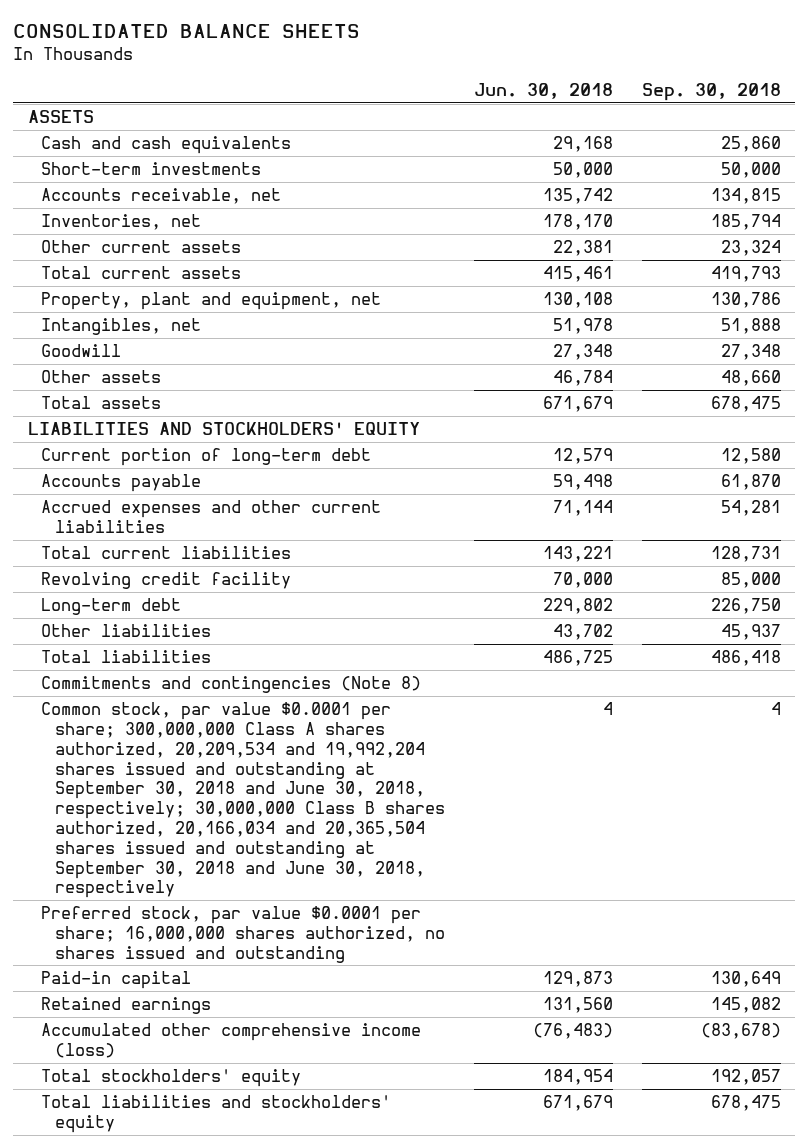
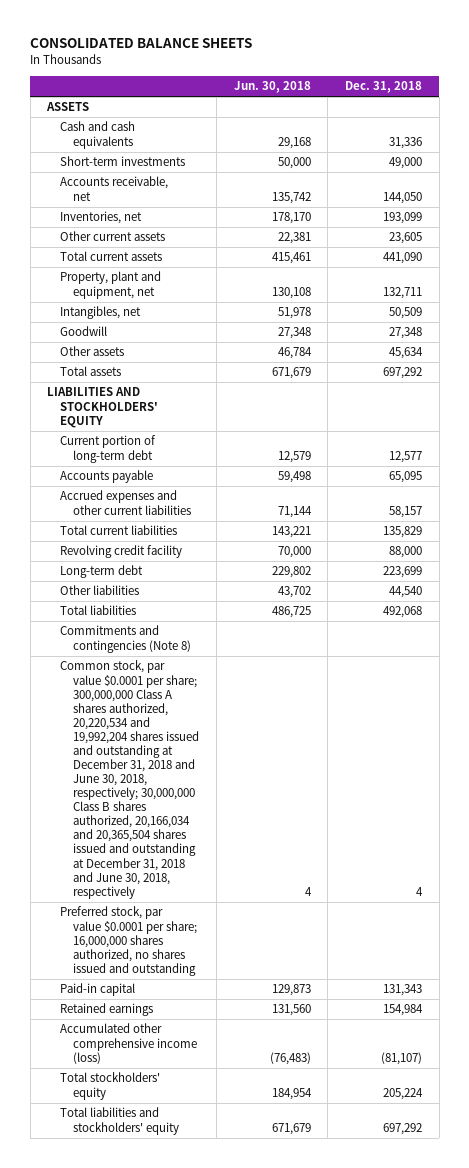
- | Jun. 30, 2018 | Sep. 30, 2018
+ | Jun. 30, 2018 | Dec. 31, 2018
- Common stock, par value $0.0001 per share; 300,000,000 Class A shares authorized, 20,209,534 and 19,992,204 shares issued and outstanding at September 30, 2018 and June 30, 2018, respectively; 30,000,000 Class B shares authorized, 20,166,034 and 20,365,504 shares issued and outstanding at September 30, 2018 and June 30, 2018, respectively | 4 | 4
+ Common stock, par value $0.0001 per share; 300,000,000 Class A shares authorized, 20,220,534 and 19,992,204 shares issued and outstanding at December 31, 2018 and June 30, 2018, respectively; 30,000,000 Class B shares authorized, 20,166,034 and 20,365,504 shares issued and outstanding at December 31, 2018 and June 30, 2018, respectively | 4 | 4

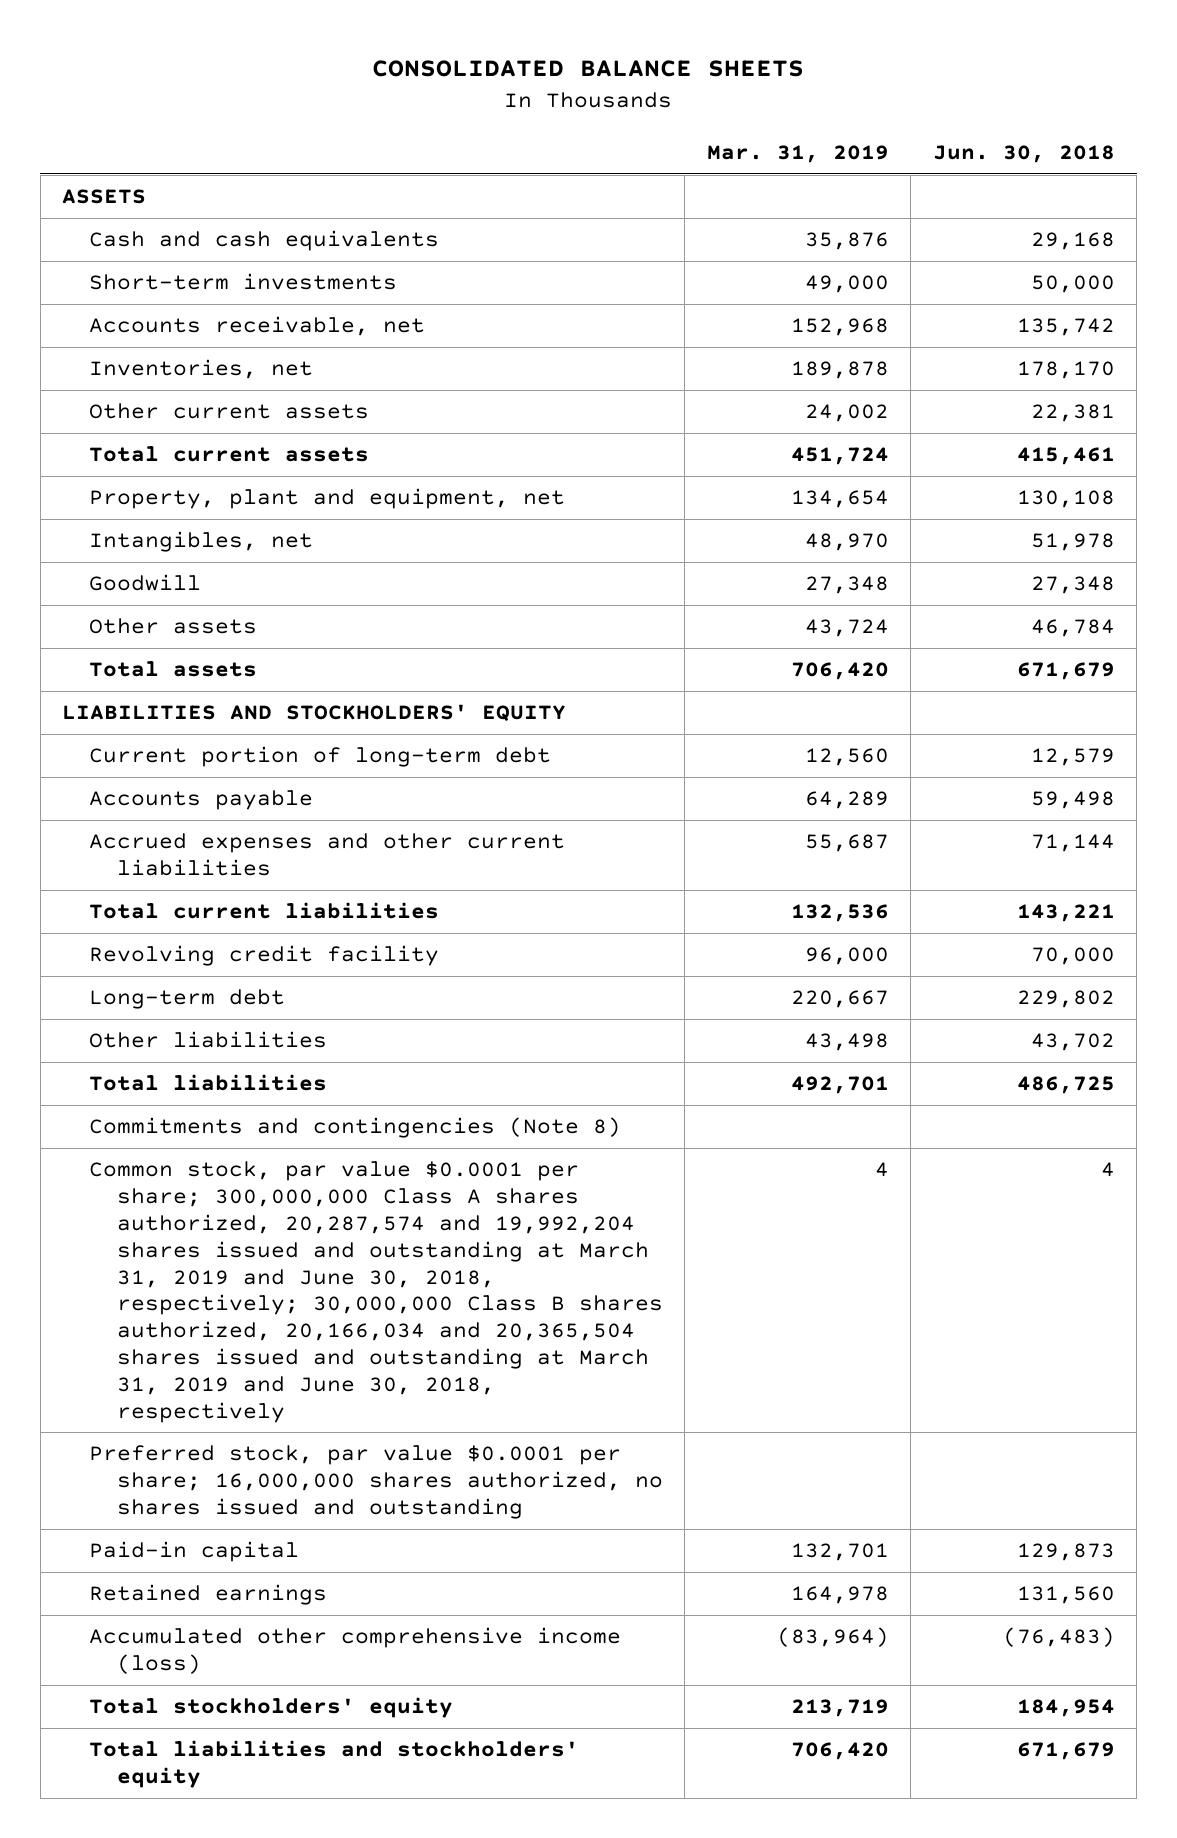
- | Jun. 30, 2018 | Dec. 31, 2018
+ | Mar. 31, 2019 | Jun. 30, 2018
- Common stock, par value $0.0001 per share; 300,000,000 Class A shares authorized, 20,220,534 and 19,992,204 shares issued and outstanding at December 31, 2018 and June 30, 2018, respectively; 30,000,000 Class B shares authorized, 20,166,034 and 20,365,504 shares issued and outstanding at December 31, 2018 and June 30, 2018, respectively | 4 | 4
+ Common stock, par value $0.0001 per share; 300,000,000 Class A shares authorized, 20,287,574 and 19,992,204 shares issued and outstanding at March 31, 2019 and June 30, 2018, respectively; 30,000,000 Class B shares authorized, 20,166,034 and 20,365,504 shares issued and outstanding at March 31, 2019 and June 30, 2018, respectively | 4 | 4

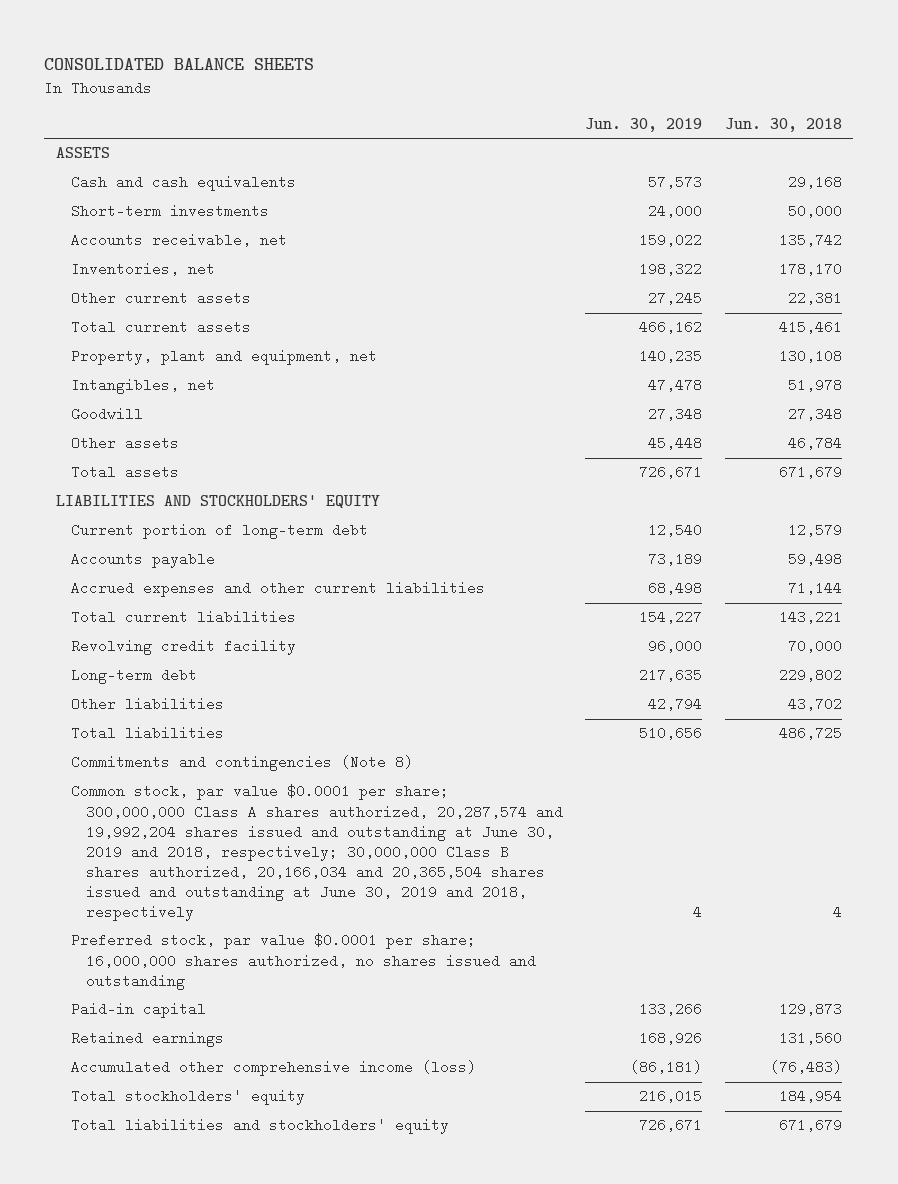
- | Mar. 31, 2019 | Jun. 30, 2018
+ | Jun. 30, 2019 | Jun. 30, 2018
- Common stock, par value $0.0001 per share; 300,000,000 Class A shares authorized, 20,287,574 and 19,992,204 shares issued and outstanding at March 31, 2019 and June 30, 2018, respectively; 30,000,000 Class B shares authorized, 20,166,034 and 20,365,504 shares issued and outstanding at March 31, 2019 and June 30, 2018, respectively | 4 | 4
+ Common stock, par value $0.0001 per share; 300,000,000 Class A shares authorized, 20,287,574 and 19,992,204 shares issued and outstanding at June 30, 2019 and 2018, respectively; 30,000,000 Class B shares authorized, 20,166,034 and 20,365,504 shares issued and outstanding at June 30, 2019 and 2018, respectively | 4 | 4

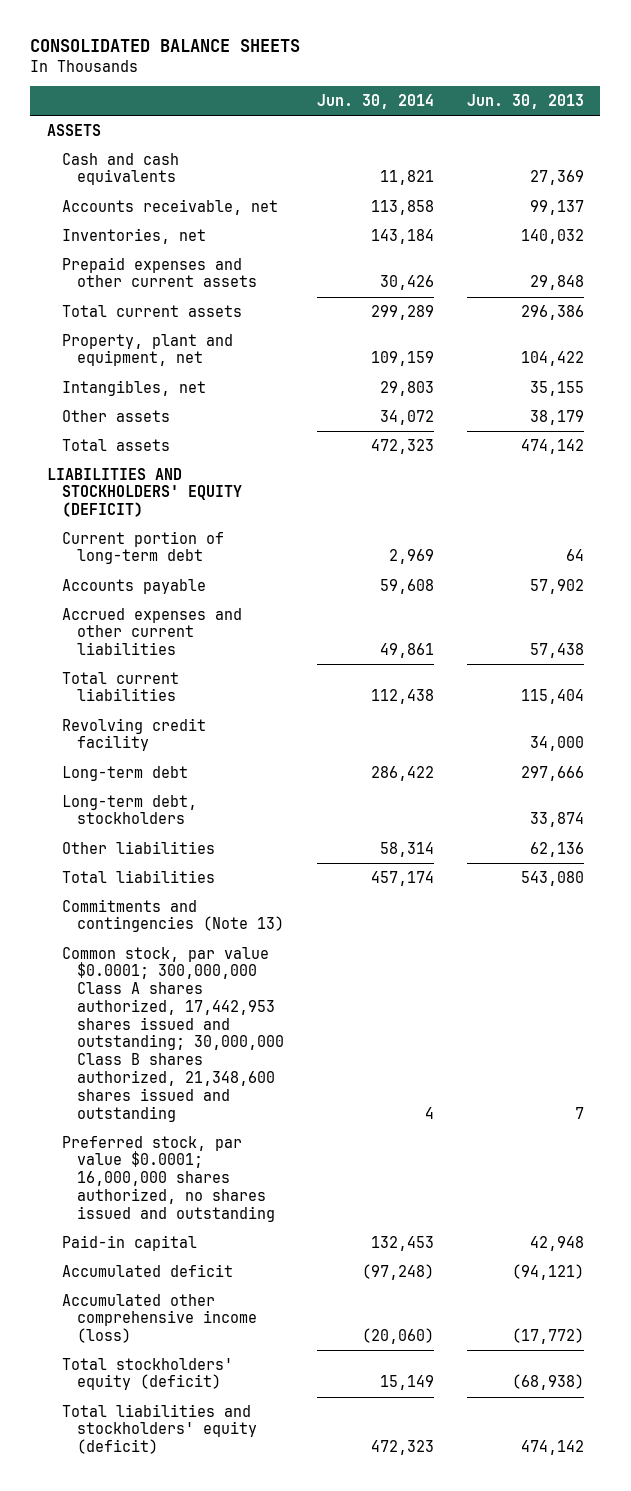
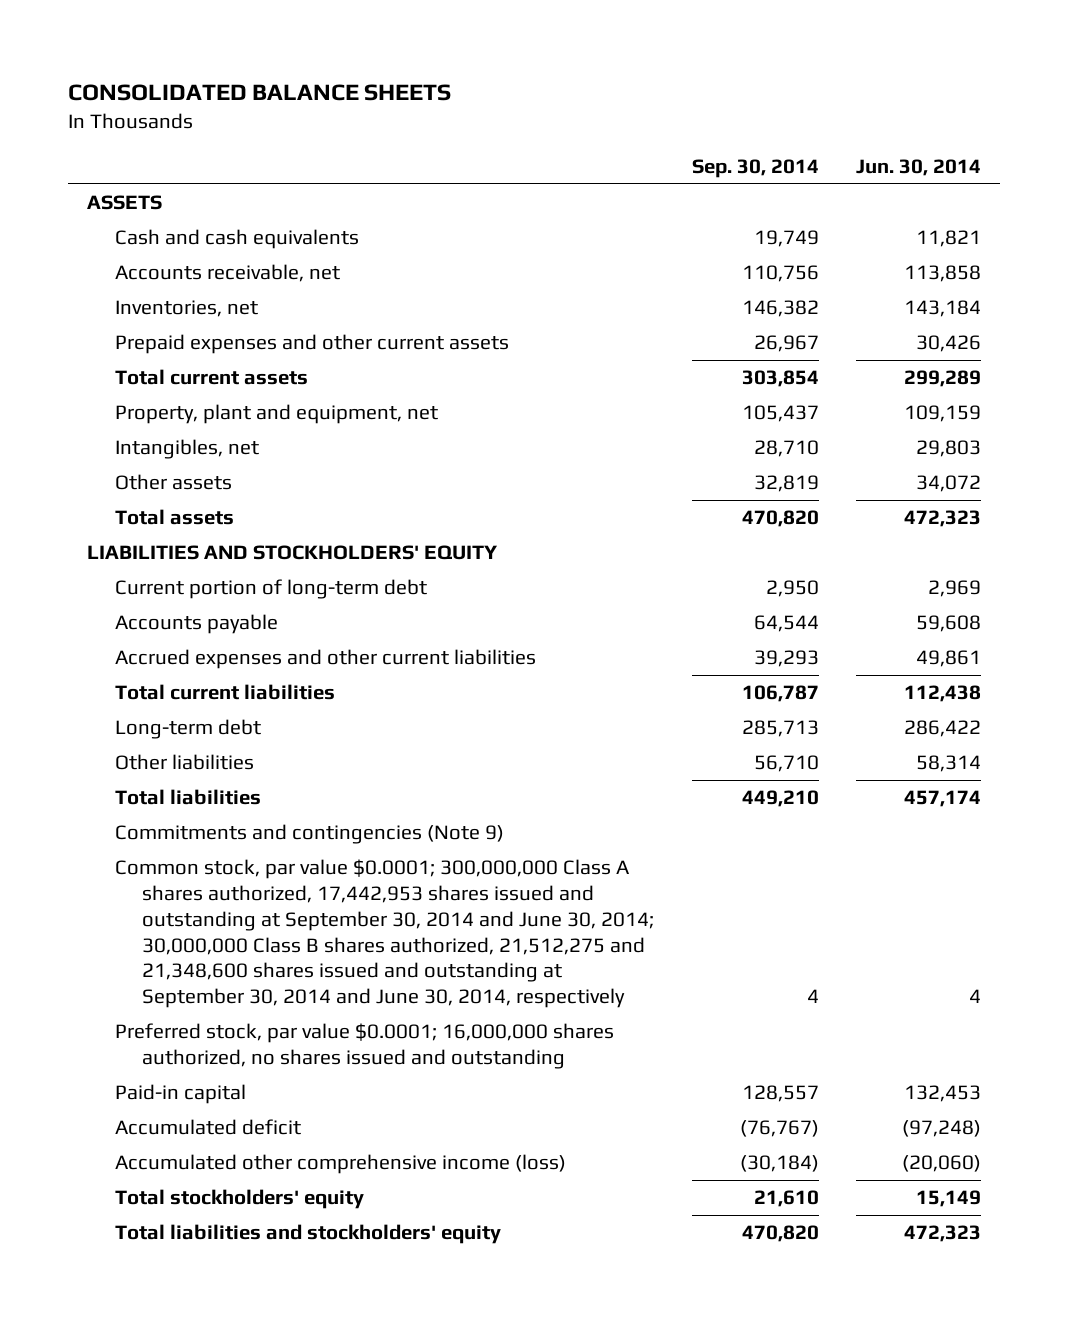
- | Jun. 30, 2014 | Jun. 30, 2013
+ | Sep. 30, 2014 | Jun. 30, 2014
- LIABILITIES AND STOCKHOLDERS' EQUITY (DEFICIT)
+ LIABILITIES AND STOCKHOLDERS' EQUITY
- Revolving credit facility | | 34,000
- Long-term debt, stockholders | | 33,874
- Commitments and contingencies (Note 13)
- Common stock, par value $0.0001; 300,000,000 Class A shares authorized, 17,442,953 shares issued and outstanding; 30,000,000 Class B shares authorized, 21,348,600 shares issued and outstanding | 4 | 7
+ Commitments and contingencies (Note 9)
+ Common stock, par value $0.0001; 300,000,000 Class A shares authorized, 17,442,953 shares issued and outstanding at September 30, 2014 and June 30, 2014; 30,000,000 Class B shares authorized, 21,512,275 and 21,348,600 shares issued and outstanding at September 30, 2014 and June 30, 2014, respectively | 4 | 4
- Total stockholders' equity (deficit) | 15,149 | (68,938)
- Total liabilities and stockholders' equity (deficit) | 472,323 | 474,142
+ Total stockholders' equity | 21,610 | 15,149
+ Total liabilities and stockholders' equity | 470,820 | 472,323

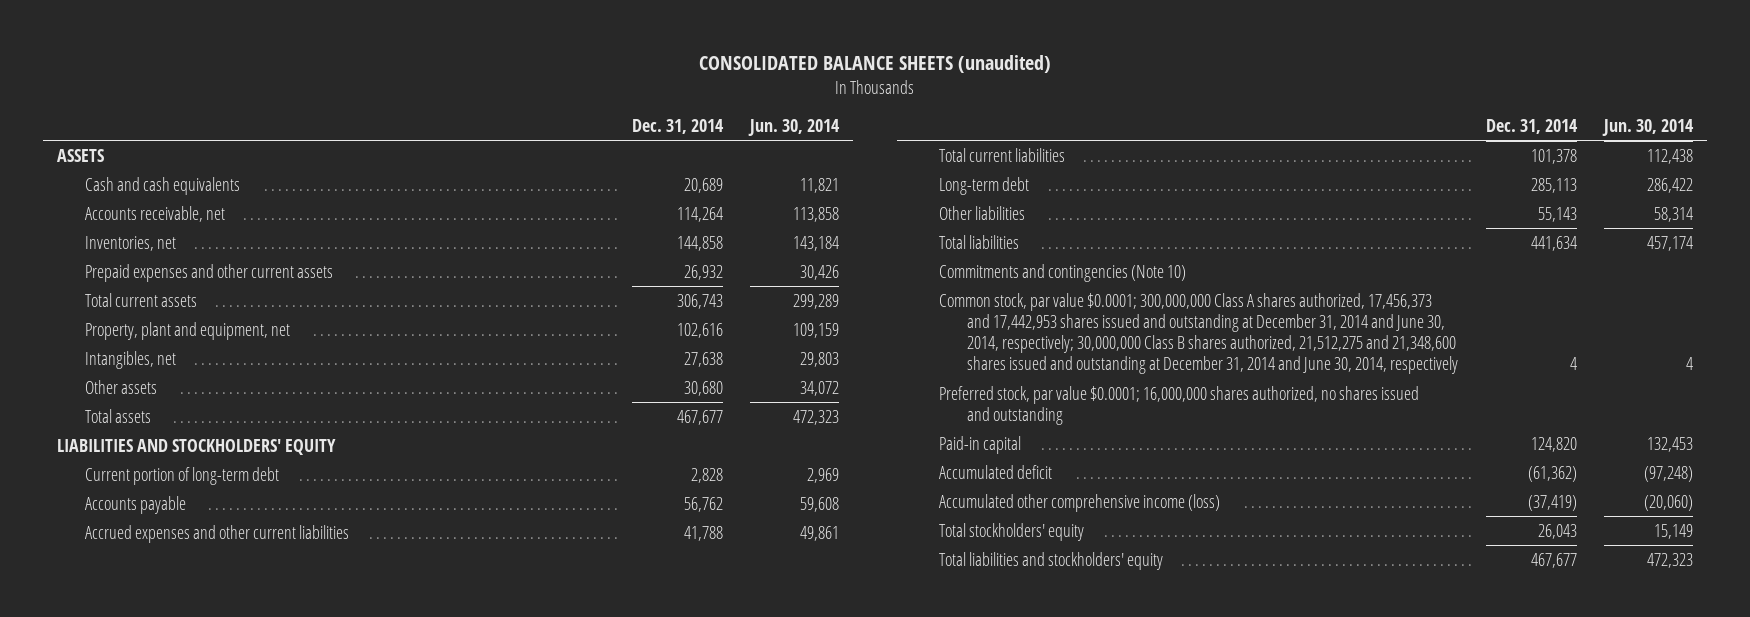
- CONSOLIDATED BALANCE SHEETS
+ CONSOLIDATED BALANCE SHEETS (unaudited)
- | Sep. 30, 2014 | Jun. 30, 2014
+ | Dec. 31, 2014 | Jun. 30, 2014
- Commitments and contingencies (Note 9)
- Common stock, par value $0.0001; 300,000,000 Class A shares authorized, 17,442,953 shares issued and outstanding at September 30, 2014 and June 30, 2014; 30,000,000 Class B shares authorized, 21,512,275 and 21,348,600 shares issued and outstanding at September 30, 2014 and June 30, 2014, respectively | 4 | 4
+ Commitments and contingencies (Note 10)
+ Common stock, par value $0.0001; 300,000,000 Class A shares authorized, 17,456,373 and 17,442,953 shares issued and outstanding at December 31, 2014 and June 30, 2014, respectively; 30,000,000 Class B shares authorized, 21,512,275 and 21,348,600 shares issued and outstanding at December 31, 2014 and June 30, 2014, respectively | 4 | 4

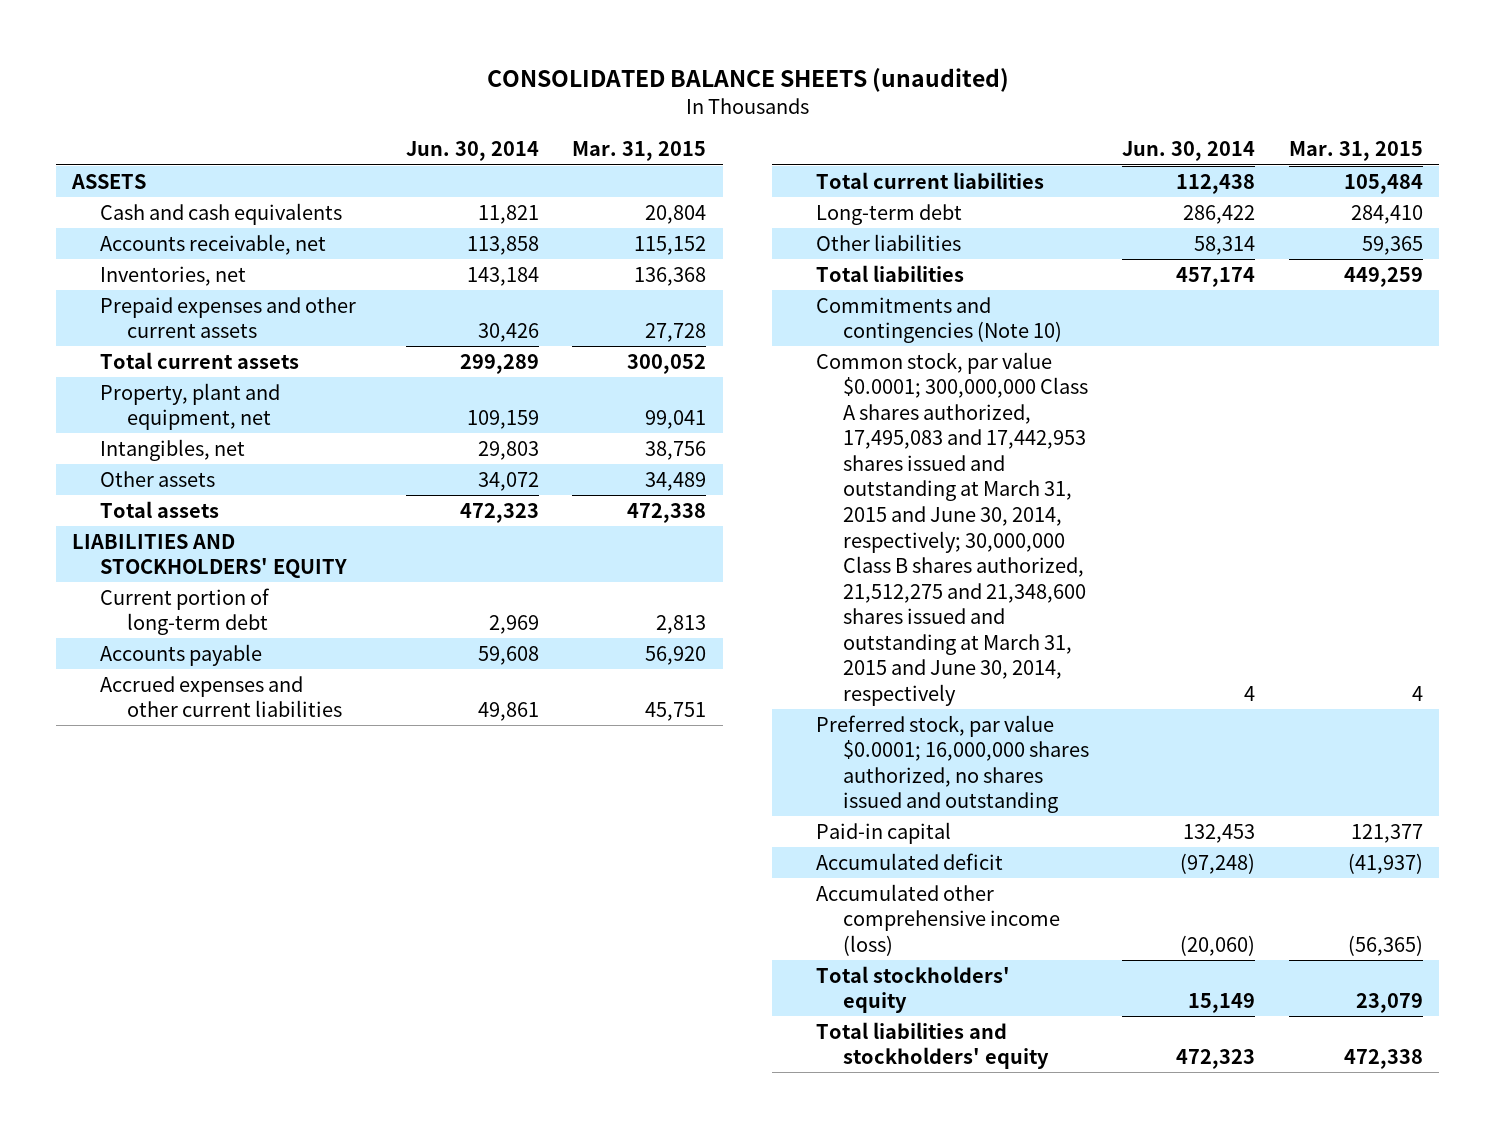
- | Dec. 31, 2014 | Jun. 30, 2014
+ | Jun. 30, 2014 | Mar. 31, 2015
- Common stock, par value $0.0001; 300,000,000 Class A shares authorized, 17,456,373 and 17,442,953 shares issued and outstanding at December 31, 2014 and June 30, 2014, respectively; 30,000,000 Class B shares authorized, 21,512,275 and 21,348,600 shares issued and outstanding at December 31, 2014 and June 30, 2014, respectively | 4 | 4
+ Common stock, par value $0.0001; 300,000,000 Class A shares authorized, 17,495,083 and 17,442,953 shares issued and outstanding at March 31, 2015 and June 30, 2014, respectively; 30,000,000 Class B shares authorized, 21,512,275 and 21,348,600 shares issued and outstanding at March 31, 2015 and June 30, 2014, respectively | 4 | 4

